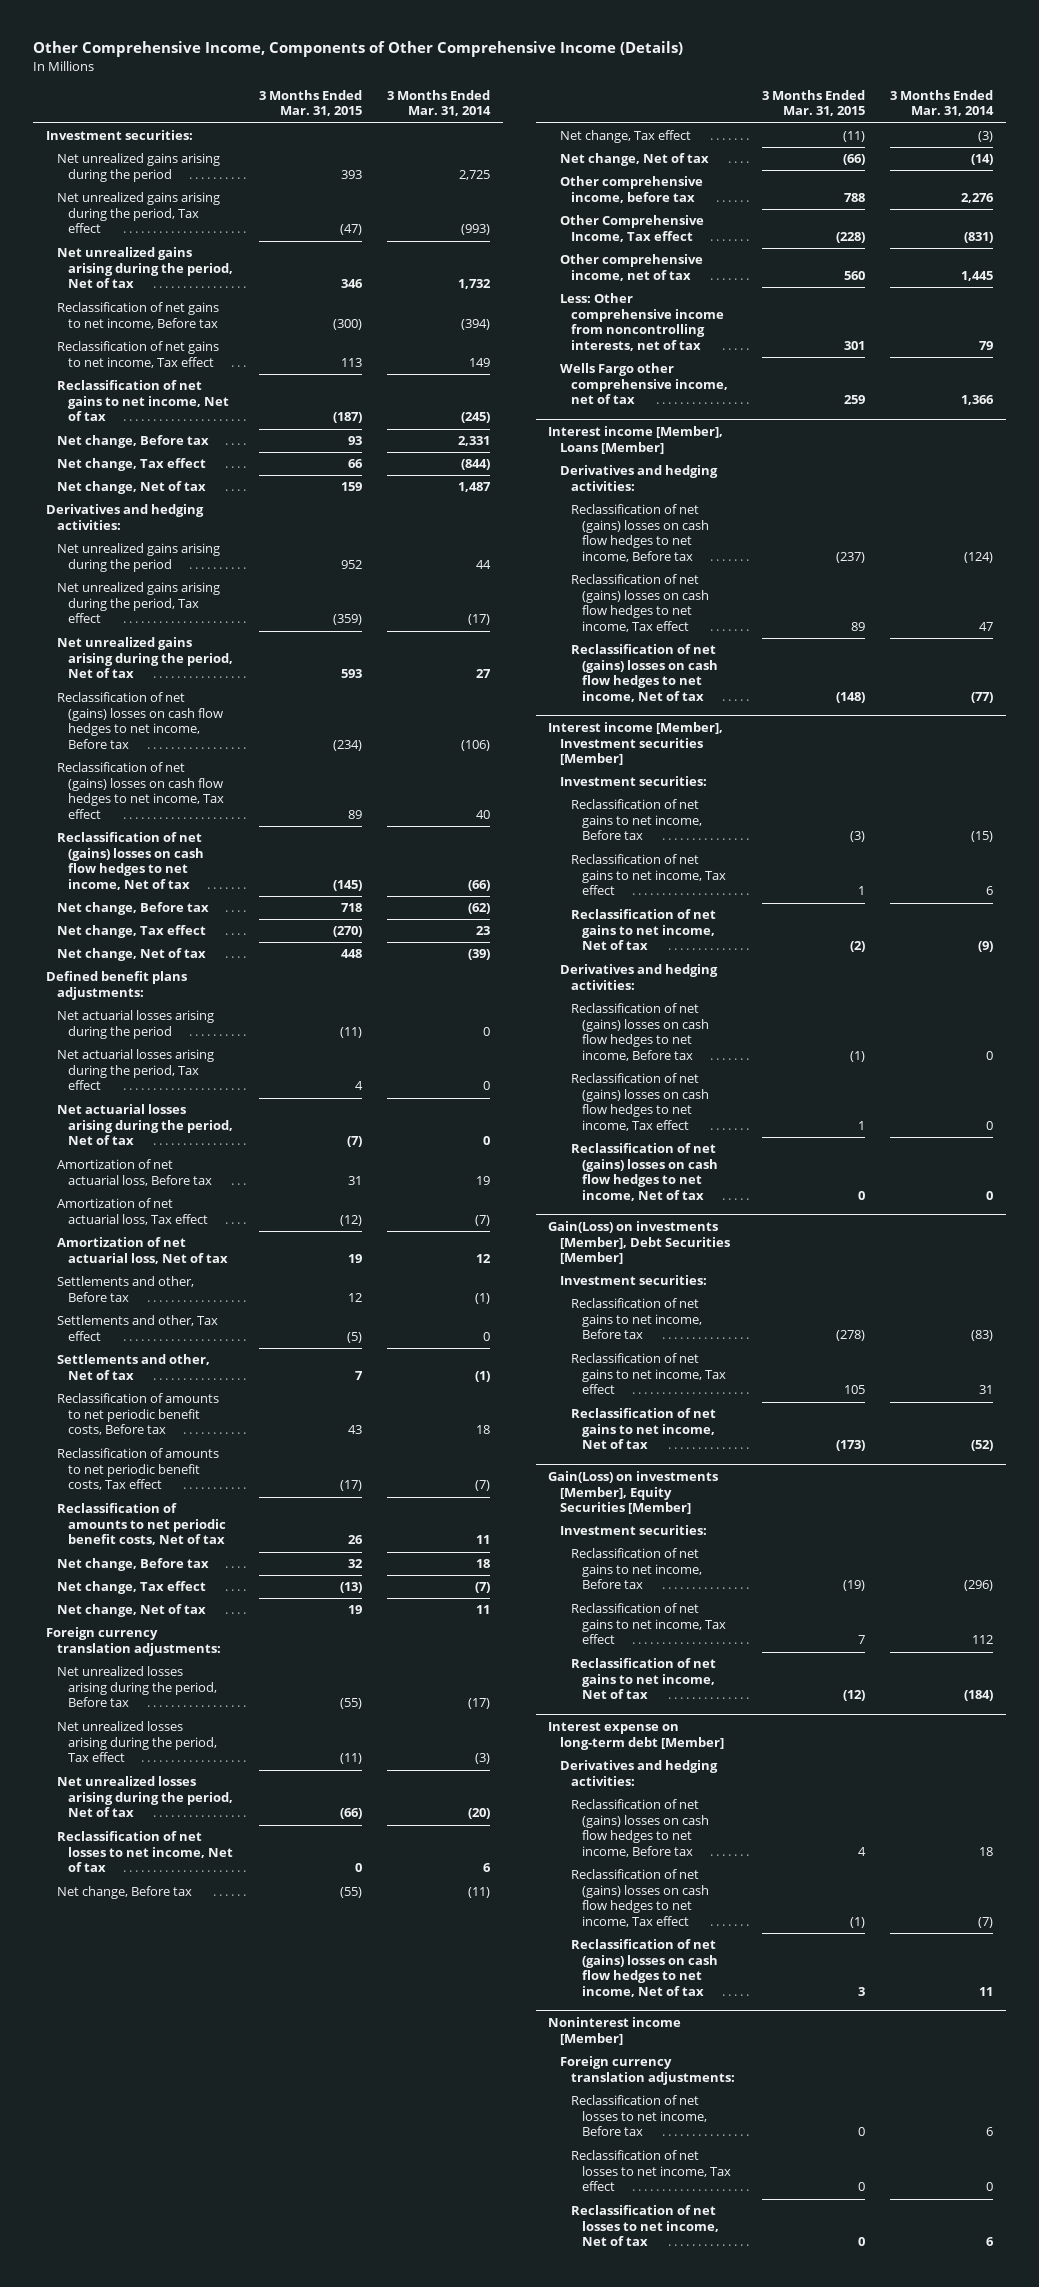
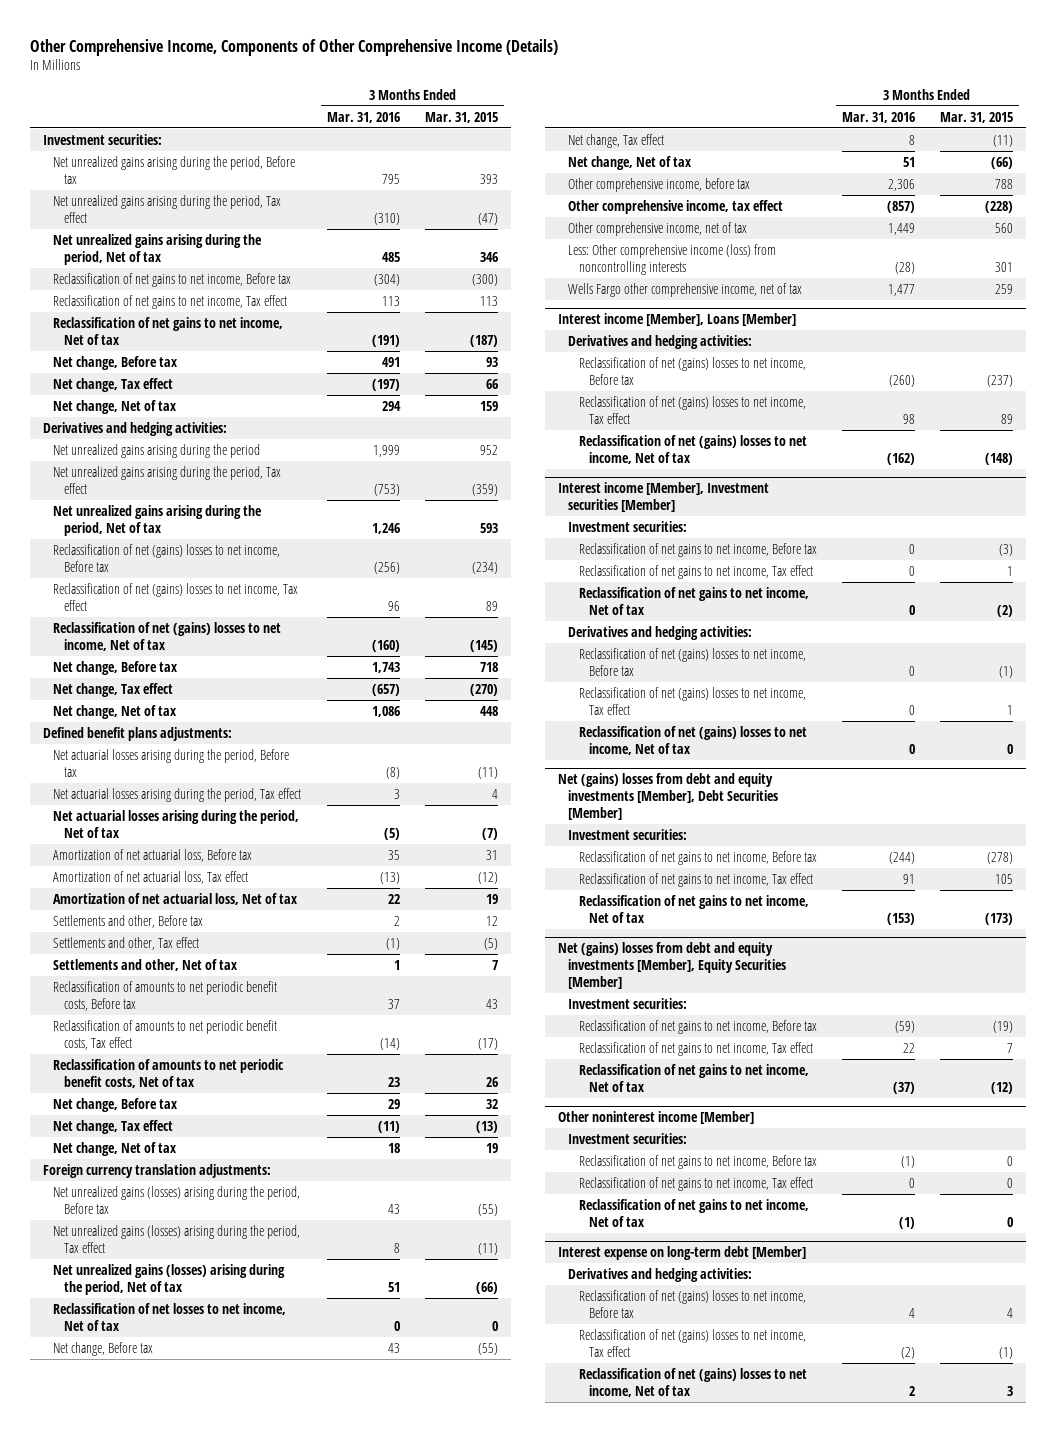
- | 3 Months Ended Mar. 31, 2015 | 3 Months Ended Mar. 31, 2014
+ | 3 Months Ended Mar. 31, 2016 | 3 Months Ended Mar. 31, 2015
- Net unrealized gains arising during the period | 393 | 2,725
+ Net unrealized gains arising during the period, Before tax | 795 | 393
- Reclassification of net (gains) losses on cash flow hedges to net income, Before tax | (234) | (106)
- Reclassification of net (gains) losses on cash flow hedges to net income, Tax effect | 89 | 40
- Reclassification of net (gains) losses on cash flow hedges to net income, Net of tax | (145) | (66)
+ Reclassification of net (gains) losses to net income, Before tax | (256) | (234)
+ Reclassification of net (gains) losses to net income, Tax effect | 96 | 89
+ Reclassification of net (gains) losses to net income, Net of tax | (160) | (145)
- Net actuarial losses arising during the period | (11) | 0
+ Net actuarial losses arising during the period, Before tax | (8) | (11)
- Net unrealized losses arising during the period, Before tax | (55) | (17)
- Net unrealized losses arising during the period, Tax effect | (11) | (3)
- Net unrealized losses arising during the period, Net of tax | (66) | (20)
+ Net unrealized gains (losses) arising during the period, Before tax | 43 | (55)
+ Net unrealized gains (losses) arising during the period, Tax effect | 8 | (11)
+ Net unrealized gains (losses) arising during the period, Net of tax | 51 | (66)
- Other Comprehensive Income, Tax effect | (228) | (831)
+ Other comprehensive income, tax effect | (857) | (228)
- Less: Other comprehensive income from noncontrolling interests, net of tax | 301 | 79
+ Less: Other comprehensive income (loss) from noncontrolling interests | (28) | 301
@ Interest income [Member], Loans [Member]
- Reclassification of net (gains) losses on cash flow hedges to net income, Before tax | (237) | (124)
- Reclassification of net (gains) losses on cash flow hedges to net income, Tax effect | 89 | 47
- Reclassification of net (gains) losses on cash flow hedges to net income, Net of tax | (148) | (77)
+ Reclassification of net (gains) losses to net income, Before tax | (260) | (237)
+ Reclassification of net (gains) losses to net income, Tax effect | 98 | 89
+ Reclassification of net (gains) losses to net income, Net of tax | (162) | (148)
@ Interest income [Member], Investment securities [Member]
- Reclassification of net (gains) losses on cash flow hedges to net income, Before tax | (1) | 0
- Reclassification of net (gains) losses on cash flow hedges to net income, Tax effect | 1 | 0
- Reclassification of net (gains) losses on cash flow hedges to net income, Net of tax | 0 | 0
- Gain(Loss) on investments [Member], Debt Securities [Member]
@ Interest income [Member], Investment securities [Member]
+ Reclassification of net (gains) losses to net income, Before tax | 0 | (1)
+ Reclassification of net (gains) losses to net income, Tax effect | 0 | 1
+ Reclassification of net (gains) losses to net income, Net of tax | 0 | 0
+ Net (gains) losses from debt and equity investments [Member], Debt Securities [Member]
- Gain(Loss) on investments [Member], Equity Securities [Member]
+ Net (gains) losses from debt and equity investments [Member], Equity Securities [Member]
+ Other noninterest income [Member]
+ Investment securities:
+ Reclassification of net gains to net income, Before tax | (1) | 0
+ Reclassification of net gains to net income, Tax effect | 0 | 0
+ Reclassification of net gains to net income, Net of tax | (1) | 0
@ Interest expense on long-term debt [Member]
- Reclassification of net (gains) losses on cash flow hedges to net income, Before tax | 4 | 18
- Reclassification of net (gains) losses on cash flow hedges to net income, Tax effect | (1) | (7)
- Reclassification of net (gains) losses on cash flow hedges to net income, Net of tax | 3 | 11
- Noninterest income [Member]
- Foreign currency translation adjustments:
- Reclassification of net losses to net income, Before tax | 0 | 6
- Reclassification of net losses to net income, Tax effect | 0 | 0
- Reclassification of net losses to net income, Net of tax | 0 | 6
@ Interest expense on long-term debt [Member]
+ Reclassification of net (gains) losses to net income, Before tax | 4 | 4
+ Reclassification of net (gains) losses to net income, Tax effect | (2) | (1)
+ Reclassification of net (gains) losses to net income, Net of tax | 2 | 3

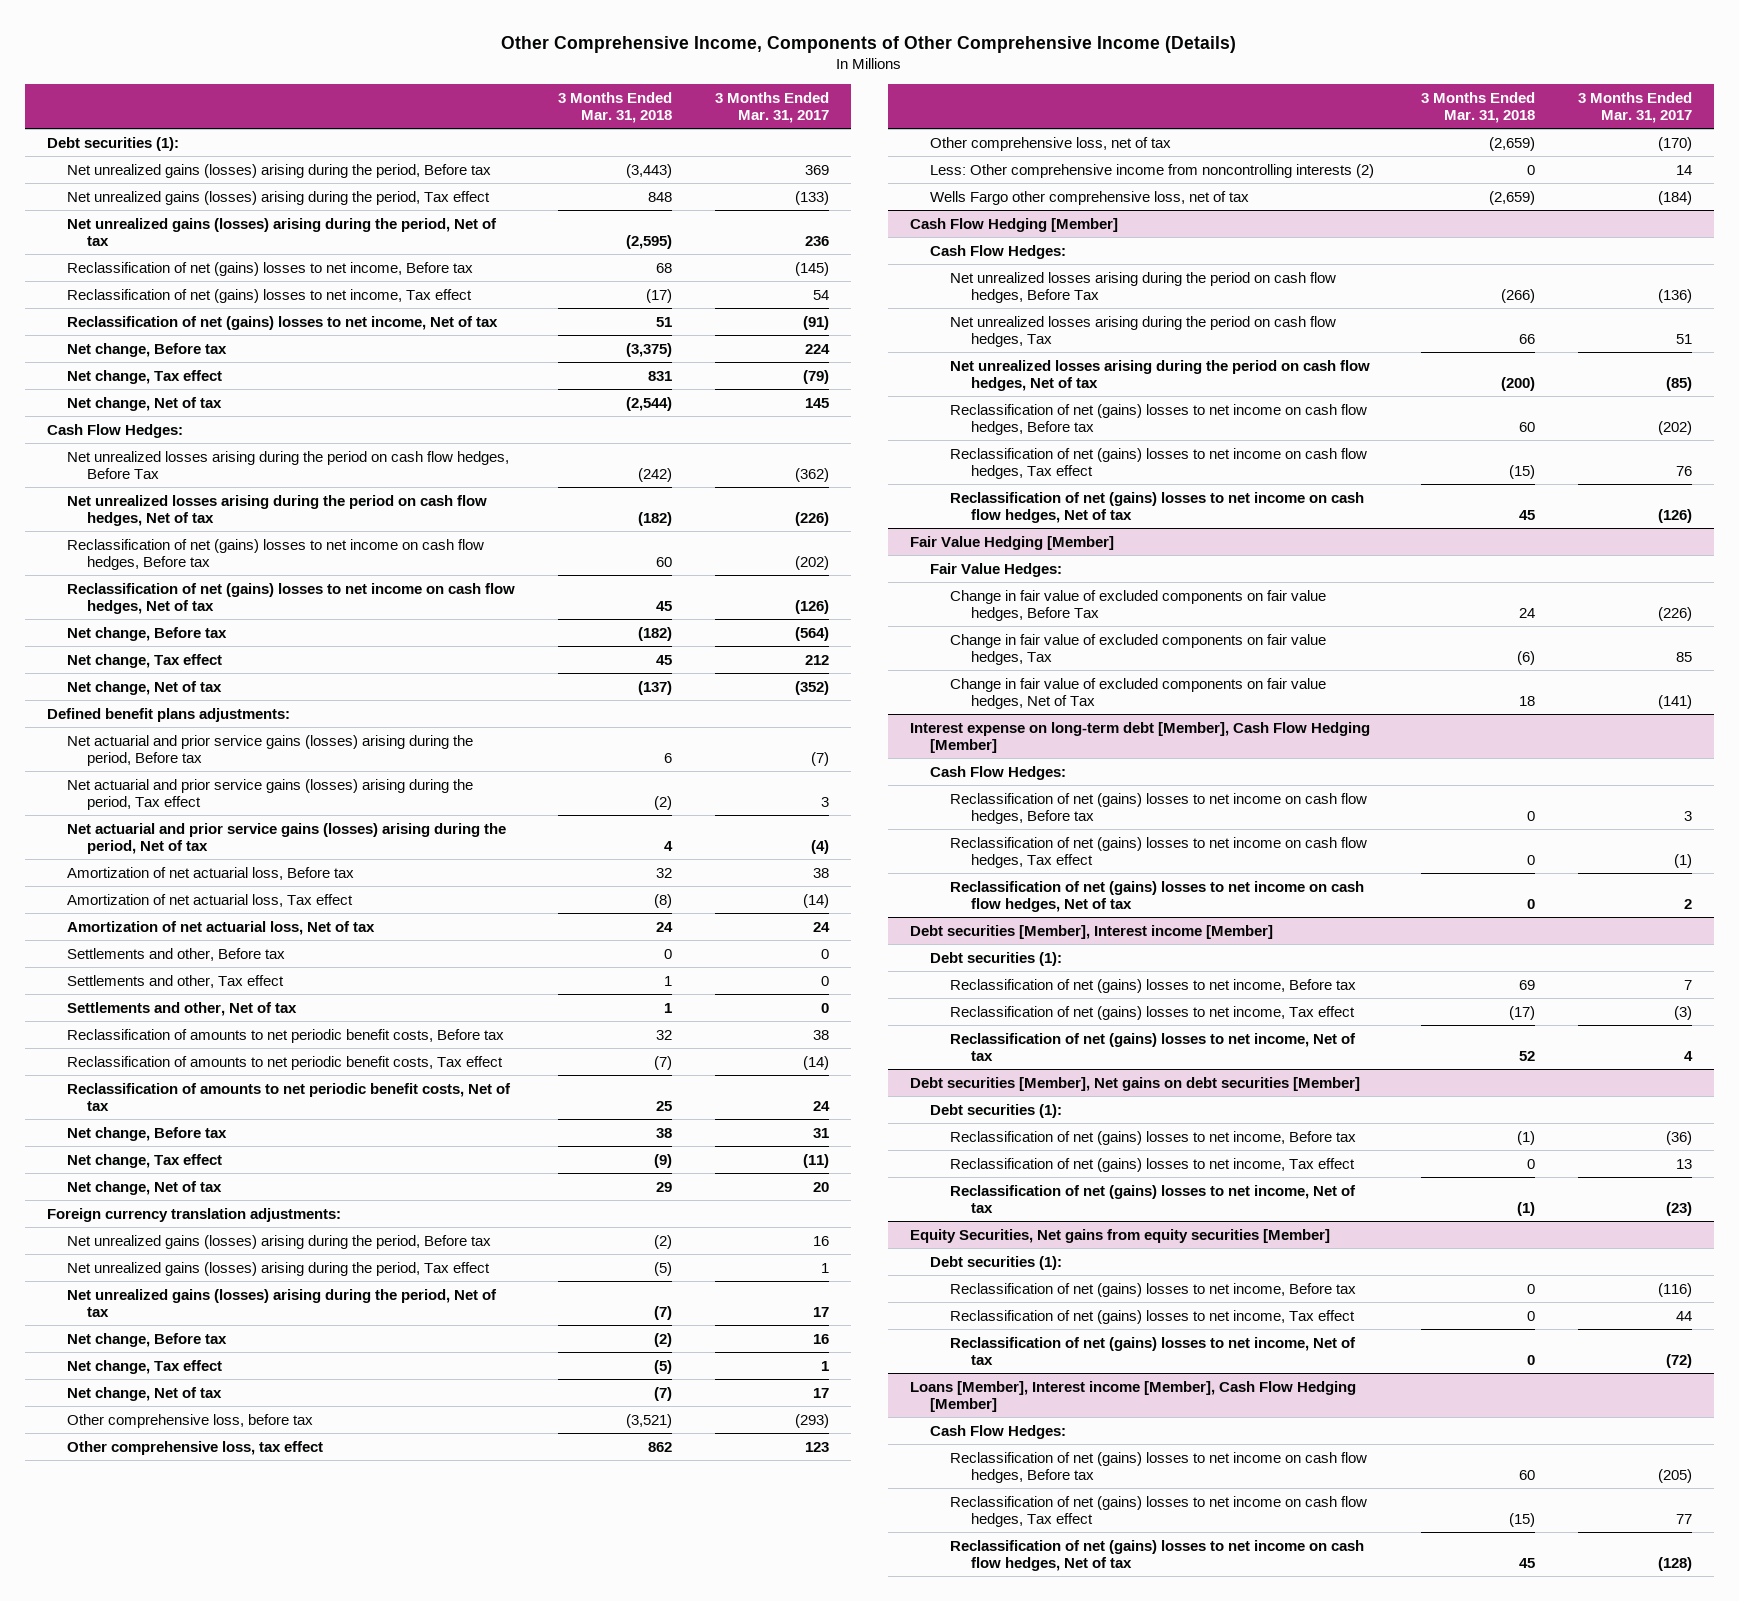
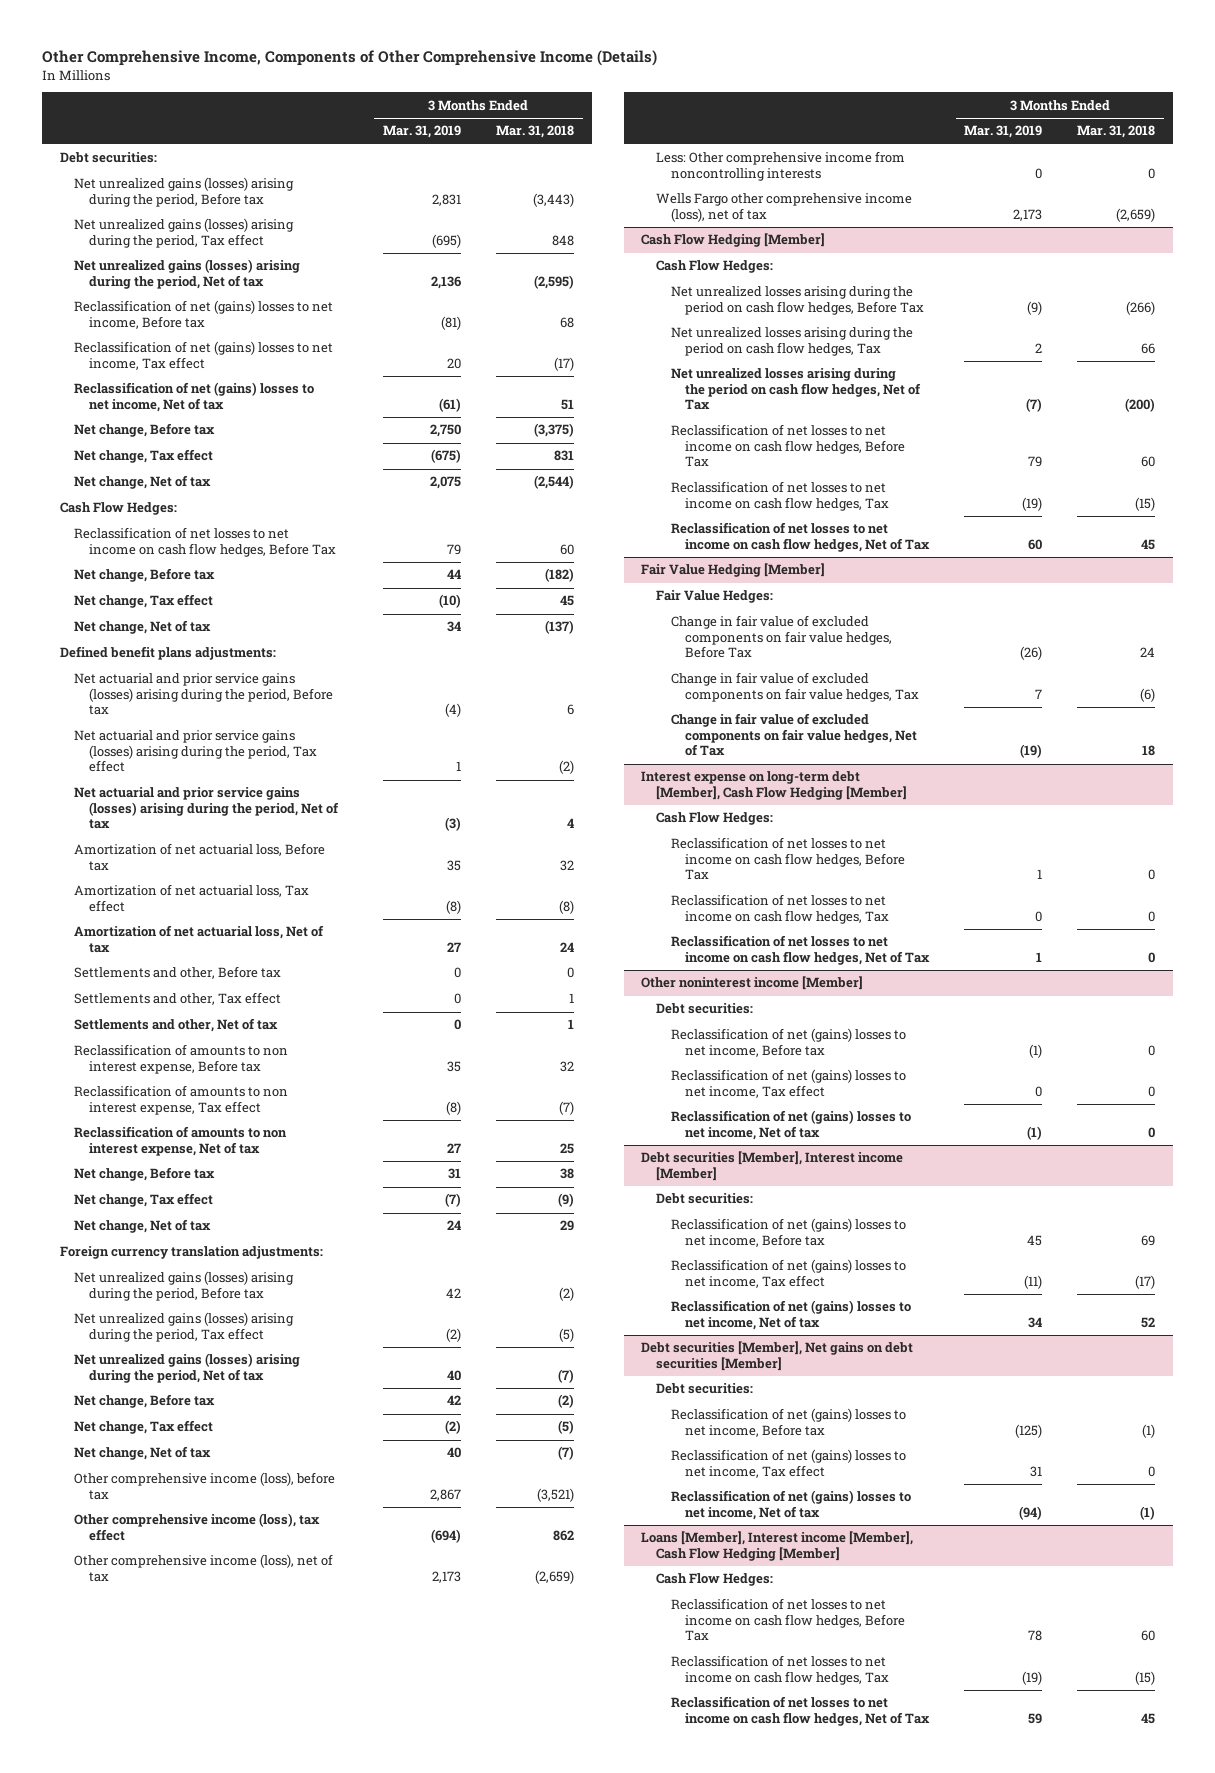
- | 3 Months Ended Mar. 31, 2018 | 3 Months Ended Mar. 31, 2017
+ | 3 Months Ended Mar. 31, 2019 | 3 Months Ended Mar. 31, 2018
- Debt securities (1):
+ Debt securities:
- Net unrealized losses arising during the period on cash flow hedges, Before Tax | (242) | (362)
- Net unrealized losses arising during the period on cash flow hedges, Net of tax | (182) | (226)
- Reclassification of net (gains) losses to net income on cash flow hedges, Before tax | 60 | (202)
- Reclassification of net (gains) losses to net income on cash flow hedges, Net of tax | 45 | (126)
+ Reclassification of net losses to net income on cash flow hedges, Before Tax | 79 | 60
- Reclassification of amounts to net periodic benefit costs, Before tax | 32 | 38
- Reclassification of amounts to net periodic benefit costs, Tax effect | (7) | (14)
- Reclassification of amounts to net periodic benefit costs, Net of tax | 25 | 24
+ Reclassification of amounts to non interest expense, Before tax | 35 | 32
+ Reclassification of amounts to non interest expense, Tax effect | (8) | (7)
+ Reclassification of amounts to non interest expense, Net of tax | 27 | 25
- Other comprehensive loss, before tax | (3,521) | (293)
- Other comprehensive loss, tax effect | 862 | 123
- Other comprehensive loss, net of tax | (2,659) | (170)
- Less: Other comprehensive income from noncontrolling interests (2) | 0 | 14
- Wells Fargo other comprehensive loss, net of tax | (2,659) | (184)
+ Other comprehensive income (loss), before tax | 2,867 | (3,521)
+ Other comprehensive income (loss), tax effect | (694) | 862
+ Other comprehensive income (loss), net of tax | 2,173 | (2,659)
+ Less: Other comprehensive income from noncontrolling interests | 0 | 0
+ Wells Fargo other comprehensive income (loss), net of tax | 2,173 | (2,659)
@ Cash Flow Hedging [Member]
- Net unrealized losses arising during the period on cash flow hedges, Net of tax | (200) | (85)
- Reclassification of net (gains) losses to net income on cash flow hedges, Before tax | 60 | (202)
- Reclassification of net (gains) losses to net income on cash flow hedges, Tax effect | (15) | 76
- Reclassification of net (gains) losses to net income on cash flow hedges, Net of tax | 45 | (126)
+ Net unrealized losses arising during the period on cash flow hedges, Net of Tax | (7) | (200)
+ Reclassification of net losses to net income on cash flow hedges, Before Tax | 79 | 60
+ Reclassification of net losses to net income on cash flow hedges, Tax | (19) | (15)
+ Reclassification of net losses to net income on cash flow hedges, Net of Tax | 60 | 45
@ Interest expense on long-term debt [Member], Cash Flow Hedging [Member]
- Reclassification of net (gains) losses to net income on cash flow hedges, Before tax | 0 | 3
- Reclassification of net (gains) losses to net income on cash flow hedges, Tax effect | 0 | (1)
- Reclassification of net (gains) losses to net income on cash flow hedges, Net of tax | 0 | 2
+ Reclassification of net losses to net income on cash flow hedges, Before Tax | 1 | 0
+ Reclassification of net losses to net income on cash flow hedges, Tax | 0 | 0
+ Reclassification of net losses to net income on cash flow hedges, Net of Tax | 1 | 0
+ Other noninterest income [Member]
+ Debt securities:
+ Reclassification of net (gains) losses to net income, Before tax | (1) | 0
+ Reclassification of net (gains) losses to net income, Tax effect | 0 | 0
+ Reclassification of net (gains) losses to net income, Net of tax | (1) | 0
@ Debt securities [Member], Interest income [Member]
- Debt securities (1):
+ Debt securities:
@ Debt securities [Member], Net gains on debt securities [Member]
- Debt securities (1):
+ Debt securities:
- Equity Securities, Net gains from equity securities [Member]
- Debt securities (1):
- Reclassification of net (gains) losses to net income, Before tax | 0 | (116)
- Reclassification of net (gains) losses to net income, Tax effect | 0 | 44
- Reclassification of net (gains) losses to net income, Net of tax | 0 | (72)
@ Loans [Member], Interest income [Member], Cash Flow Hedging [Member]
- Reclassification of net (gains) losses to net income on cash flow hedges, Before tax | 60 | (205)
- Reclassification of net (gains) losses to net income on cash flow hedges, Tax effect | (15) | 77
- Reclassification of net (gains) losses to net income on cash flow hedges, Net of tax | 45 | (128)
+ Reclassification of net losses to net income on cash flow hedges, Before Tax | 78 | 60
+ Reclassification of net losses to net income on cash flow hedges, Tax | (19) | (15)
+ Reclassification of net losses to net income on cash flow hedges, Net of Tax | 59 | 45

